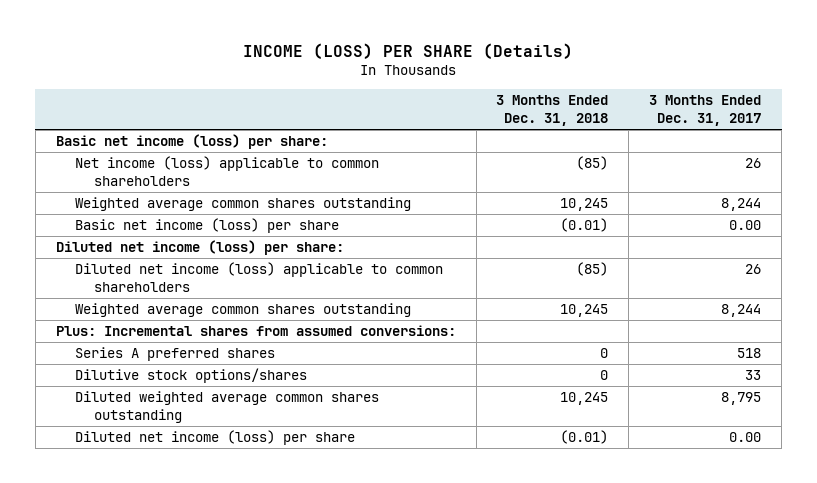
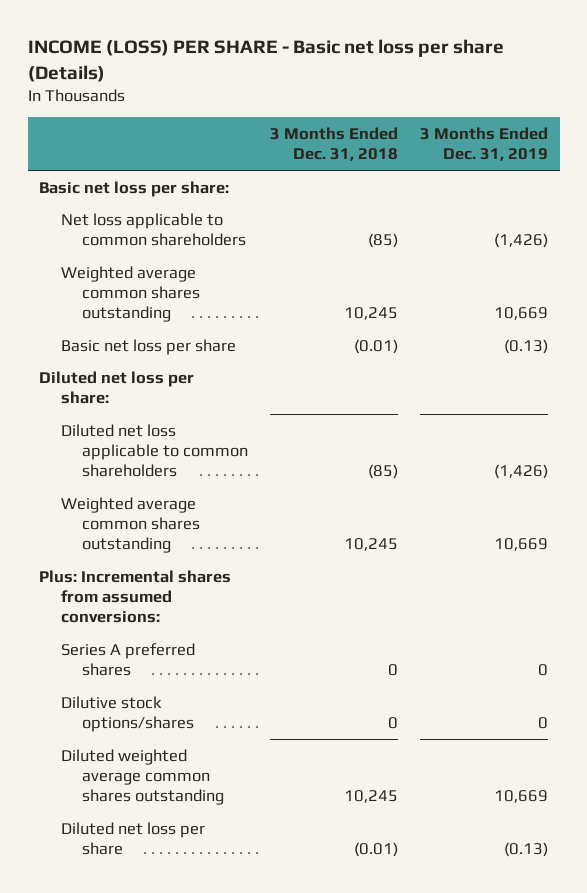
- INCOME (LOSS) PER SHARE (Details)
+ INCOME (LOSS) PER SHARE - Basic net loss per share (Details)
- | 3 Months Ended Dec. 31, 2018 | 3 Months Ended Dec. 31, 2017
+ | 3 Months Ended Dec. 31, 2018 | 3 Months Ended Dec. 31, 2019
- Basic net income (loss) per share:
- Net income (loss) applicable to common shareholders | (85) | 26
+ Basic net loss per share:
+ Net loss applicable to common shareholders | (85) | (1,426)
- Basic net income (loss) per share | (0.01) | 0.00
- Diluted net income (loss) per share:
- Diluted net income (loss) applicable to common shareholders | (85) | 26
+ Basic net loss per share | (0.01) | (0.13)
+ Diluted net loss per share:
+ Diluted net loss applicable to common shareholders | (85) | (1,426)
- Diluted net income (loss) per share | (0.01) | 0.00
+ Diluted net loss per share | (0.01) | (0.13)

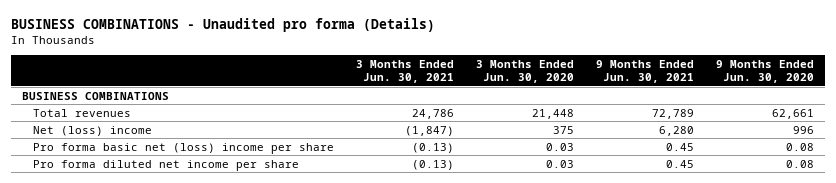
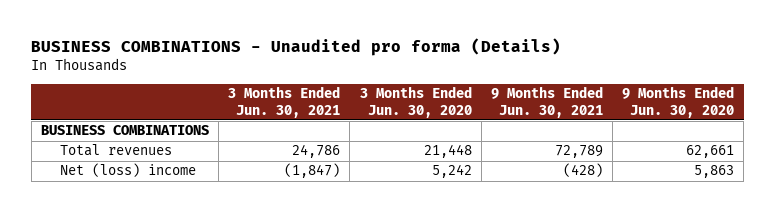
- Net (loss) income | (1,847) | 375 | 6,280 | 996
- Pro forma basic net (loss) income per share | (0.13) | 0.03 | 0.45 | 0.08
- Pro forma diluted net income per share | (0.13) | 0.03 | 0.45 | 0.08
+ Net (loss) income | (1,847) | 5,242 | (428) | 5,863

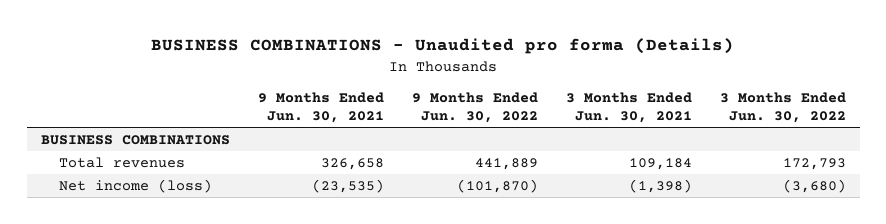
- | 3 Months Ended Jun. 30, 2021 | 3 Months Ended Jun. 30, 2020 | 9 Months Ended Jun. 30, 2021 | 9 Months Ended Jun. 30, 2020
+ | 9 Months Ended Jun. 30, 2021 | 9 Months Ended Jun. 30, 2022 | 3 Months Ended Jun. 30, 2021 | 3 Months Ended Jun. 30, 2022
- Total revenues | 24,786 | 21,448 | 72,789 | 62,661
- Net (loss) income | (1,847) | 5,242 | (428) | 5,863
+ Total revenues | 326,658 | 441,889 | 109,184 | 172,793
+ Net income (loss) | (23,535) | (101,870) | (1,398) | (3,680)

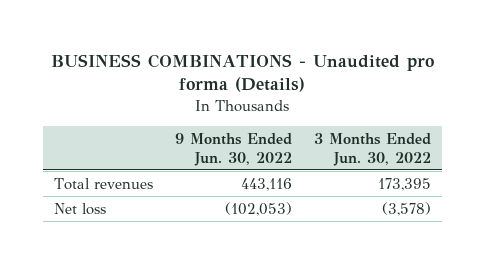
- | 9 Months Ended Jun. 30, 2021 | 9 Months Ended Jun. 30, 2022 | 3 Months Ended Jun. 30, 2021 | 3 Months Ended Jun. 30, 2022
+ | 9 Months Ended Jun. 30, 2022 | 3 Months Ended Jun. 30, 2022
- BUSINESS COMBINATIONS
- Total revenues | 326,658 | 441,889 | 109,184 | 172,793
- Net income (loss) | (23,535) | (101,870) | (1,398) | (3,680)
+ Total revenues | 443,116 | 173,395
+ Net loss | (102,053) | (3,578)

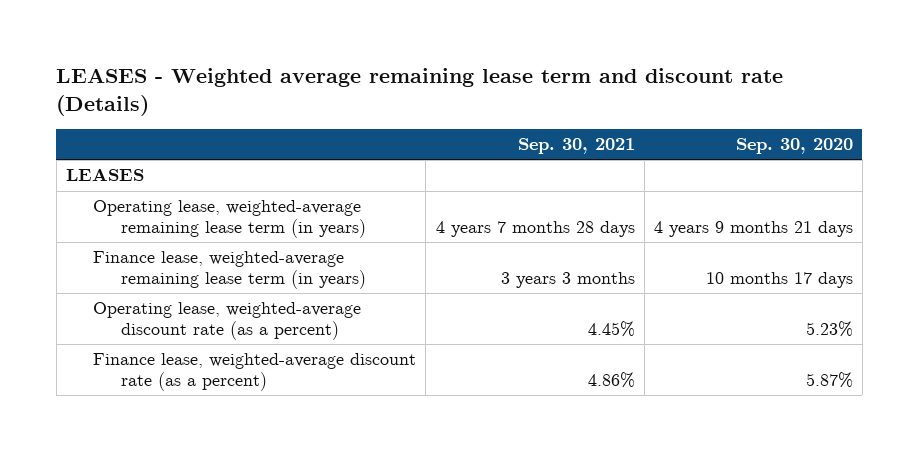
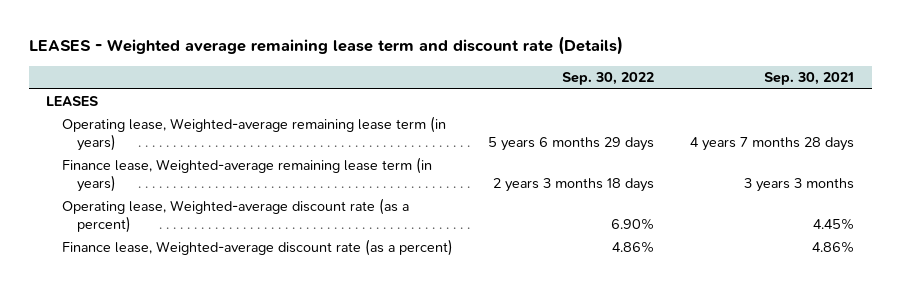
- | Sep. 30, 2021 | Sep. 30, 2020
+ | Sep. 30, 2022 | Sep. 30, 2021
- Operating lease, weighted-average remaining lease term (in years) | 4 years 7 months 28 days | 4 years 9 months 21 days
- Finance lease, weighted-average remaining lease term (in years) | 3 years 3 months | 10 months 17 days
- Operating lease, weighted-average discount rate (as a percent) | 4.45% | 5.23%
- Finance lease, weighted-average discount rate (as a percent) | 4.86% | 5.87%
+ Operating lease, Weighted-average remaining lease term (in years) | 5 years 6 months 29 days | 4 years 7 months 28 days
+ Finance lease, Weighted-average remaining lease term (in years) | 2 years 3 months 18 days | 3 years 3 months
+ Operating lease, Weighted-average discount rate (as a percent) | 6.90% | 4.45%
+ Finance lease, Weighted-average discount rate (as a percent) | 4.86% | 4.86%

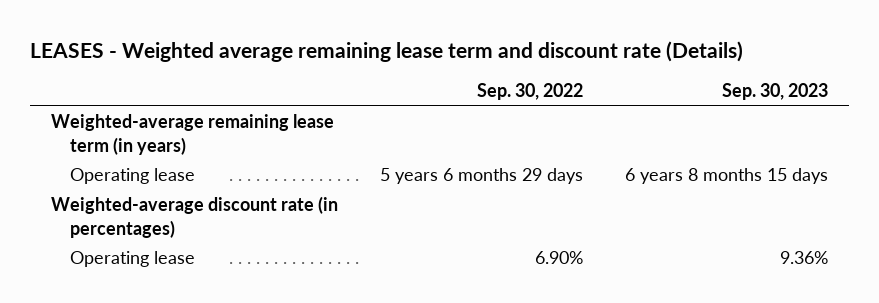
- | Sep. 30, 2022 | Sep. 30, 2021
+ | Sep. 30, 2022 | Sep. 30, 2023
- LEASES
- Operating lease, Weighted-average remaining lease term (in years) | 5 years 6 months 29 days | 4 years 7 months 28 days
- Finance lease, Weighted-average remaining lease term (in years) | 2 years 3 months 18 days | 3 years 3 months
- Operating lease, Weighted-average discount rate (as a percent) | 6.90% | 4.45%
- Finance lease, Weighted-average discount rate (as a percent) | 4.86% | 4.86%
+ Weighted-average remaining lease term (in years)
+ Operating lease | 5 years 6 months 29 days | 6 years 8 months 15 days
+ Weighted-average discount rate (in percentages)
+ Operating lease | 6.90% | 9.36%

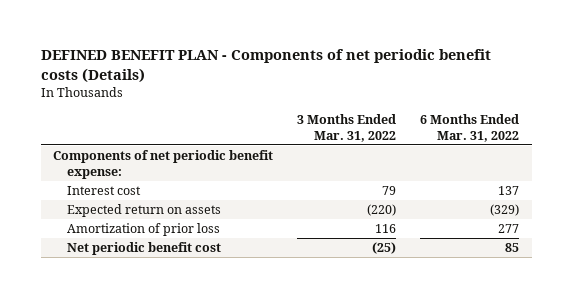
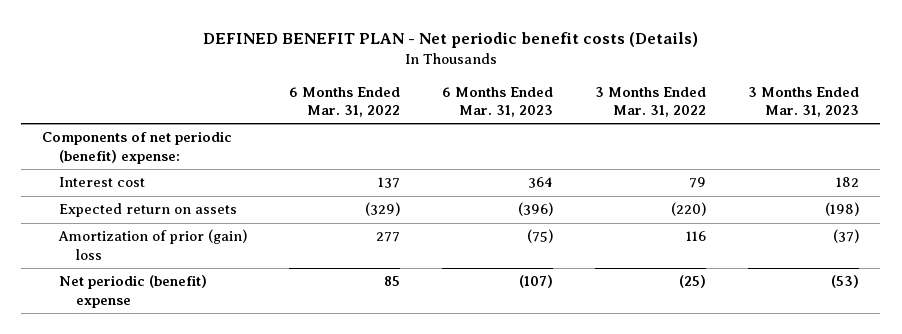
- DEFINED BENEFIT PLAN - Components of net periodic benefit costs (Details)
+ DEFINED BENEFIT PLAN - Net periodic benefit costs (Details)
- | 3 Months Ended Mar. 31, 2022 | 6 Months Ended Mar. 31, 2022
+ | 6 Months Ended Mar. 31, 2022 | 6 Months Ended Mar. 31, 2023 | 3 Months Ended Mar. 31, 2022 | 3 Months Ended Mar. 31, 2023
- Components of net periodic benefit expense:
+ Components of net periodic (benefit) expense:
- Amortization of prior loss | 116 | 277
- Net periodic benefit cost | (25) | 85
+ Amortization of prior (gain) loss | 277 | (75) | 116 | (37)
+ Net periodic (benefit) expense | 85 | (107) | (25) | (53)

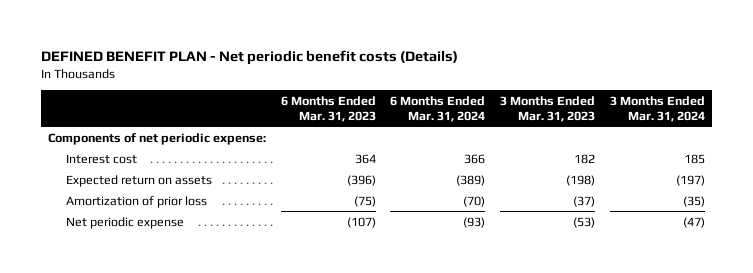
- | 6 Months Ended Mar. 31, 2022 | 6 Months Ended Mar. 31, 2023 | 3 Months Ended Mar. 31, 2022 | 3 Months Ended Mar. 31, 2023
+ | 6 Months Ended Mar. 31, 2023 | 6 Months Ended Mar. 31, 2024 | 3 Months Ended Mar. 31, 2023 | 3 Months Ended Mar. 31, 2024
- Components of net periodic (benefit) expense:
+ Components of net periodic expense:
- Amortization of prior (gain) loss | 277 | (75) | 116 | (37)
- Net periodic (benefit) expense | 85 | (107) | (25) | (53)
+ Amortization of prior loss | (75) | (70) | (37) | (35)
+ Net periodic expense | (107) | (93) | (53) | (47)

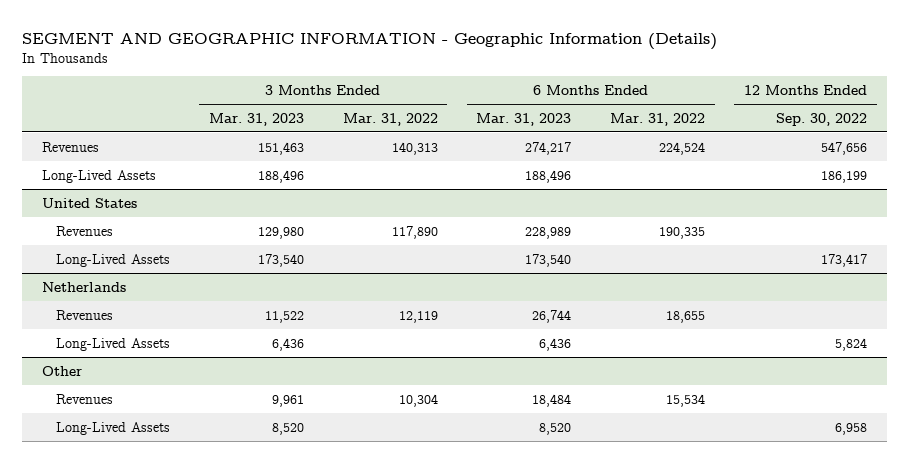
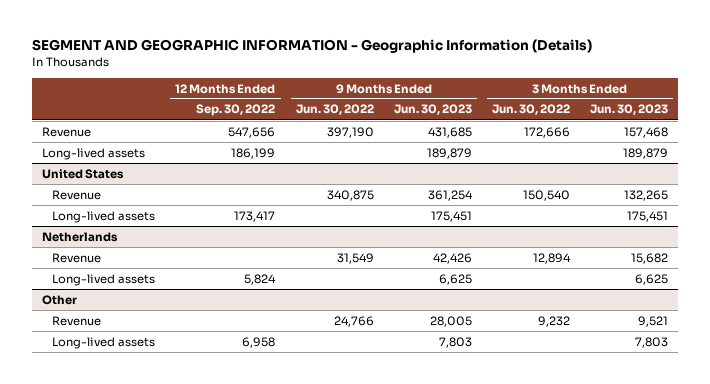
- | 3 Months Ended Mar. 31, 2023 | 3 Months Ended Mar. 31, 2022 | 6 Months Ended Mar. 31, 2023 | 6 Months Ended Mar. 31, 2022 | 12 Months Ended Sep. 30, 2022
+ | 12 Months Ended Sep. 30, 2022 | 9 Months Ended Jun. 30, 2022 | 9 Months Ended Jun. 30, 2023 | 3 Months Ended Jun. 30, 2022 | 3 Months Ended Jun. 30, 2023
- Revenues | 151,463 | 140,313 | 274,217 | 224,524 | 547,656
- Long-Lived Assets | 188,496 | | 188,496 | | 186,199
+ Revenue | 547,656 | 397,190 | 431,685 | 172,666 | 157,468
+ Long-lived assets | 186,199 | | 189,879 | | 189,879
@ United States
- Revenues | 129,980 | 117,890 | 228,989 | 190,335 |
- Long-Lived Assets | 173,540 | | 173,540 | | 173,417
+ Revenue | | 340,875 | 361,254 | 150,540 | 132,265
+ Long-lived assets | 173,417 | | 175,451 | | 175,451
@ Netherlands
- Revenues | 11,522 | 12,119 | 26,744 | 18,655 |
- Long-Lived Assets | 6,436 | | 6,436 | | 5,824
+ Revenue | | 31,549 | 42,426 | 12,894 | 15,682
+ Long-lived assets | 5,824 | | 6,625 | | 6,625
@ Other
- Revenues | 9,961 | 10,304 | 18,484 | 15,534 |
- Long-Lived Assets | 8,520 | | 8,520 | | 6,958
+ Revenue | | 24,766 | 28,005 | 9,232 | 9,521
+ Long-lived assets | 6,958 | | 7,803 | | 7,803

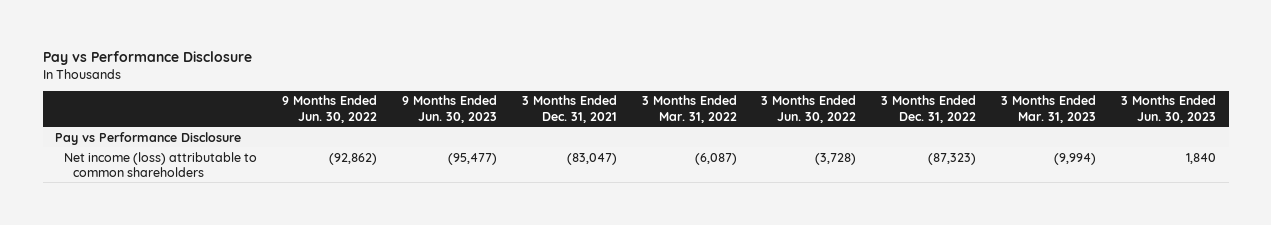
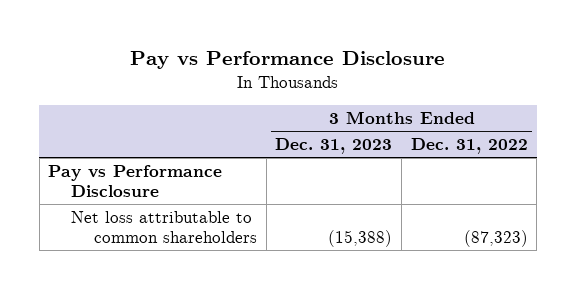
- | 9 Months Ended Jun. 30, 2022 | 9 Months Ended Jun. 30, 2023 | 3 Months Ended Dec. 31, 2021 | 3 Months Ended Mar. 31, 2022 | 3 Months Ended Jun. 30, 2022 | 3 Months Ended Dec. 31, 2022 | 3 Months Ended Mar. 31, 2023 | 3 Months Ended Jun. 30, 2023
+ | 3 Months Ended Dec. 31, 2023 | 3 Months Ended Dec. 31, 2022
- Net income (loss) attributable to common shareholders | (92,862) | (95,477) | (83,047) | (6,087) | (3,728) | (87,323) | (9,994) | 1,840
+ Net loss attributable to common shareholders | (15,388) | (87,323)

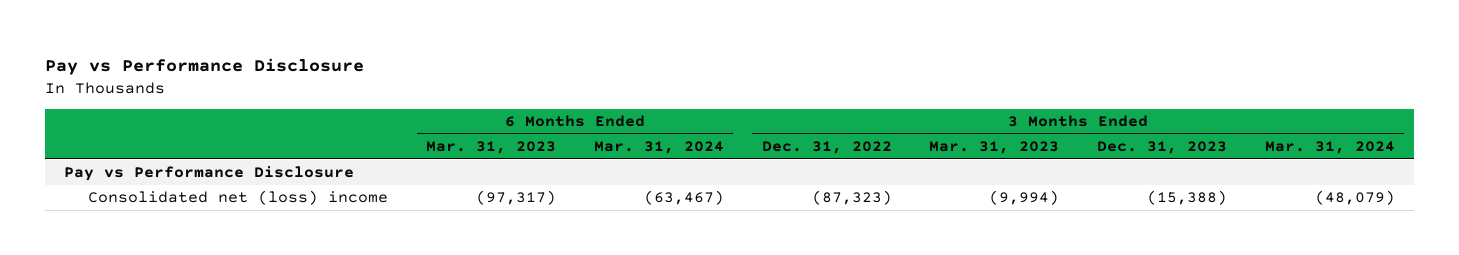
- | 3 Months Ended Dec. 31, 2023 | 3 Months Ended Dec. 31, 2022
+ | 6 Months Ended Mar. 31, 2023 | 6 Months Ended Mar. 31, 2024 | 3 Months Ended Dec. 31, 2022 | 3 Months Ended Mar. 31, 2023 | 3 Months Ended Dec. 31, 2023 | 3 Months Ended Mar. 31, 2024
- Net loss attributable to common shareholders | (15,388) | (87,323)
+ Consolidated net (loss) income | (97,317) | (63,467) | (87,323) | (9,994) | (15,388) | (48,079)

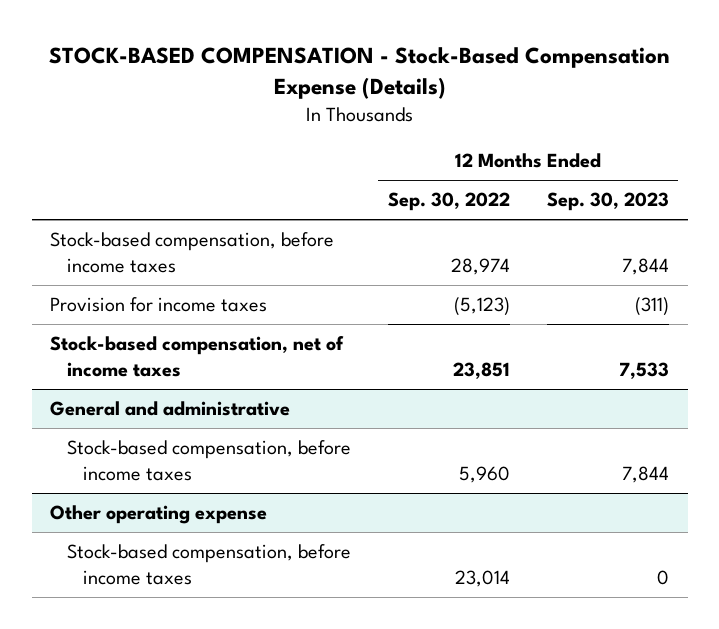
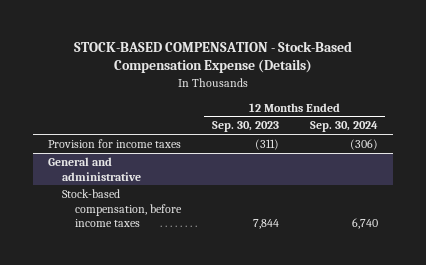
- | 12 Months Ended Sep. 30, 2022 | 12 Months Ended Sep. 30, 2023
+ | 12 Months Ended Sep. 30, 2023 | 12 Months Ended Sep. 30, 2024
- Stock-based compensation, before income taxes | 28,974 | 7,844
- Stock-based compensation, net of income taxes | 23,851 | 7,533
- Other operating expense
- Stock-based compensation, before income taxes | 23,014 | 0

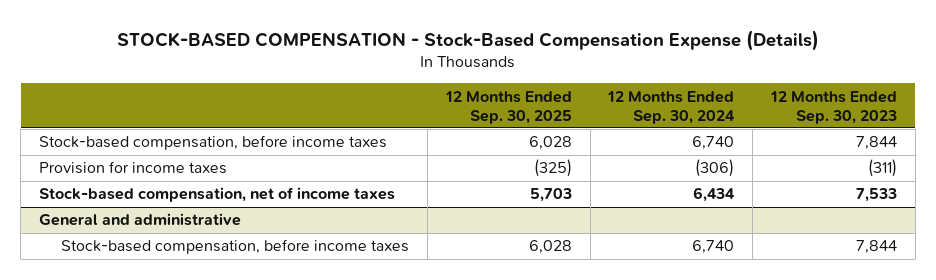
- | 12 Months Ended Sep. 30, 2023 | 12 Months Ended Sep. 30, 2024
+ | 12 Months Ended Sep. 30, 2025 | 12 Months Ended Sep. 30, 2024 | 12 Months Ended Sep. 30, 2023
+ Stock-based compensation, before income taxes | 6,028 | 6,740 | 7,844
+ Stock-based compensation, net of income taxes | 5,703 | 6,434 | 7,533

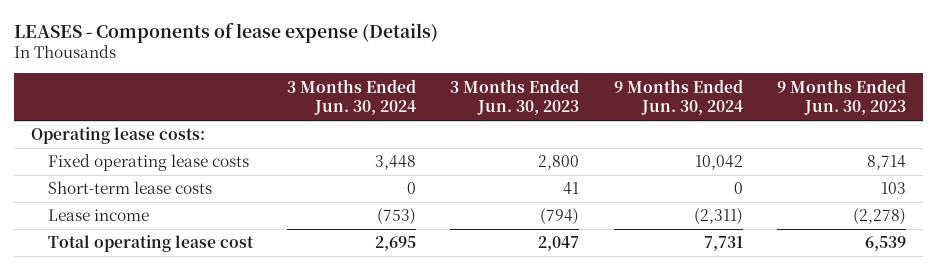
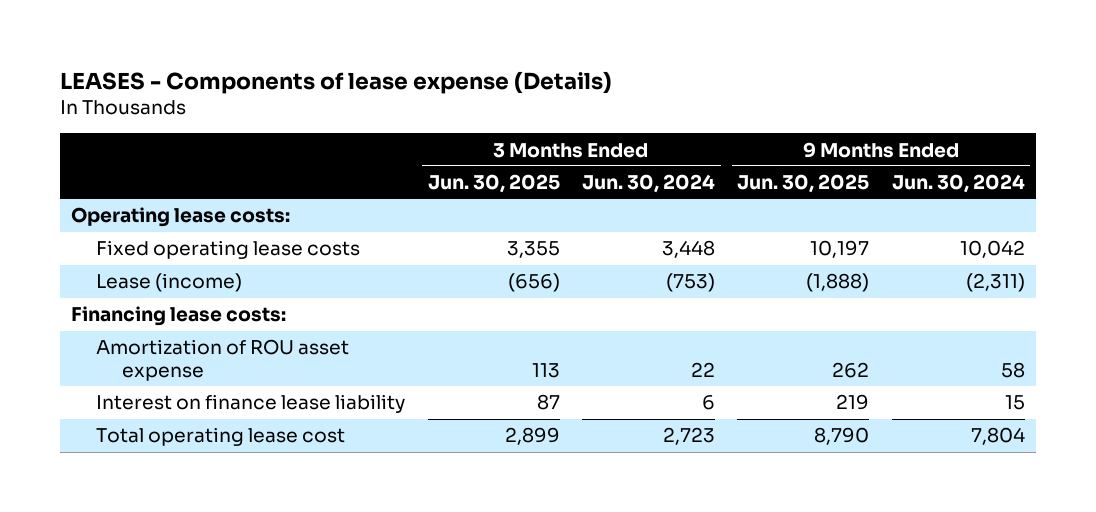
- | 3 Months Ended Jun. 30, 2024 | 3 Months Ended Jun. 30, 2023 | 9 Months Ended Jun. 30, 2024 | 9 Months Ended Jun. 30, 2023
+ | 3 Months Ended Jun. 30, 2025 | 3 Months Ended Jun. 30, 2024 | 9 Months Ended Jun. 30, 2025 | 9 Months Ended Jun. 30, 2024
- Short-term lease costs | 0 | 41 | 0 | 103
- Lease income | (753) | (794) | (2,311) | (2,278)
- Total operating lease cost | 2,695 | 2,047 | 7,731 | 6,539
+ Lease (income) | (656) | (753) | (1,888) | (2,311)
+ Financing lease costs:
+ Amortization of ROU asset expense | 113 | 22 | 262 | 58
+ Interest on finance lease liability | 87 | 6 | 219 | 15
+ Total operating lease cost | 2,899 | 2,723 | 8,790 | 7,804

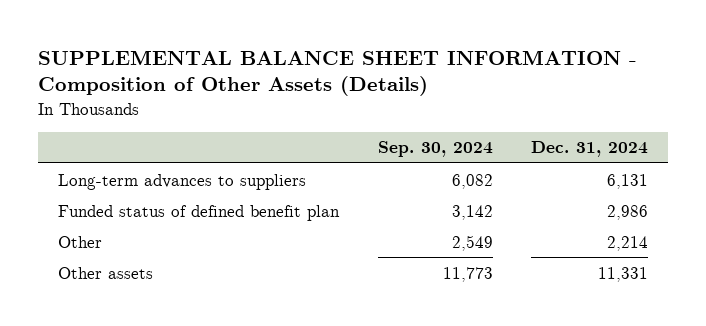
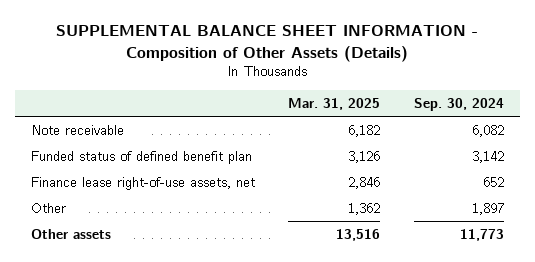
- | Sep. 30, 2024 | Dec. 31, 2024
+ | Mar. 31, 2025 | Sep. 30, 2024
- Long-term advances to suppliers | 6,082 | 6,131
+ Note receivable | 6,182 | 6,082
- Other | 2,549 | 2,214
+ Finance lease right-of-use assets, net | 2,846 | 652
+ Other | 1,362 | 1,897

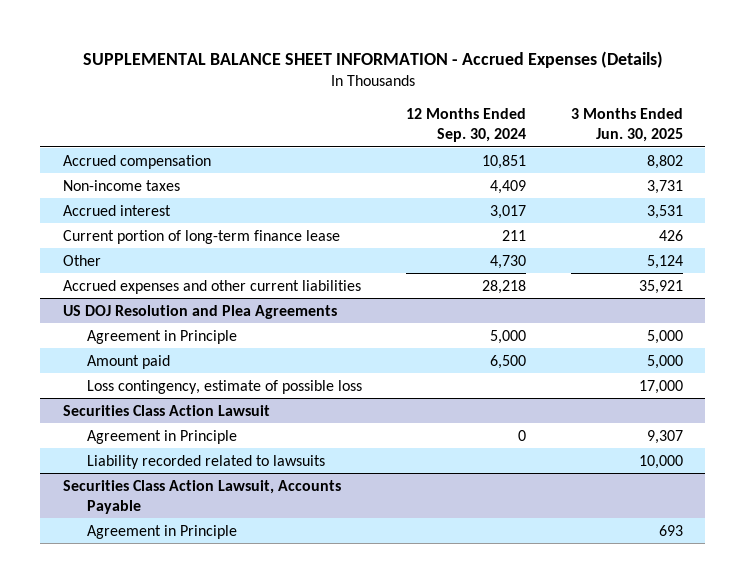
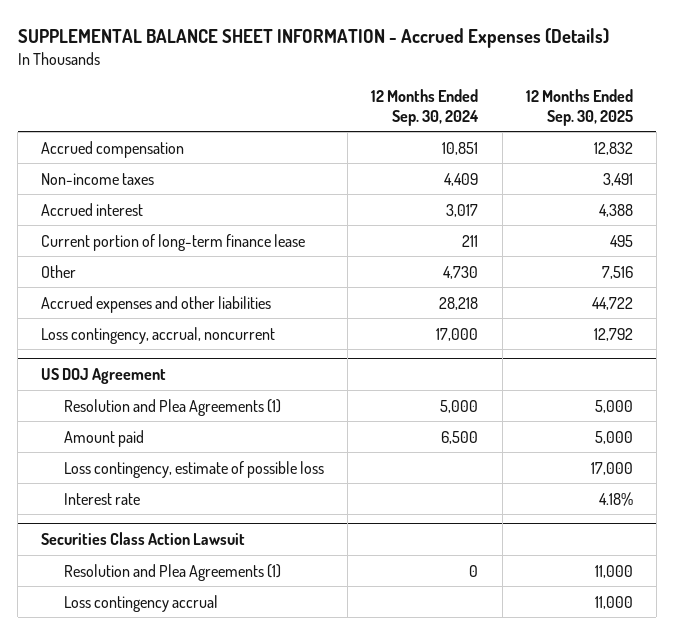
- | 12 Months Ended Sep. 30, 2024 | 3 Months Ended Jun. 30, 2025
+ | 12 Months Ended Sep. 30, 2024 | 12 Months Ended Sep. 30, 2025
- Accrued expenses and other current liabilities | 28,218 | 35,921
- US DOJ Resolution and Plea Agreements
- Agreement in Principle | 5,000 | 5,000
+ Accrued expenses and other liabilities | 28,218 | 44,722
+ Loss contingency, accrual, noncurrent | 17,000 | 12,792
+ US DOJ Agreement
+ Resolution and Plea Agreements (1) | 5,000 | 5,000
+ Interest rate | | 4.18%
@ Securities Class Action Lawsuit
- Agreement in Principle | 0 | 9,307
- Liability recorded related to lawsuits | | 10,000
- Securities Class Action Lawsuit, Accounts Payable
- Agreement in Principle | | 693
@ Securities Class Action Lawsuit
+ Resolution and Plea Agreements (1) | 0 | 11,000
+ Loss contingency accrual | | 11,000

